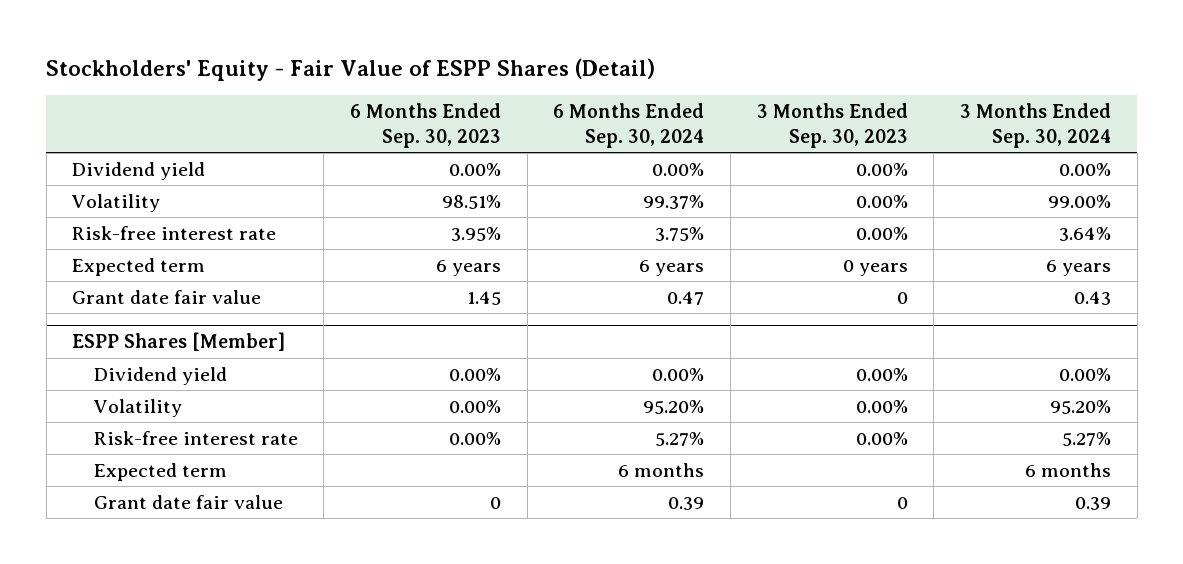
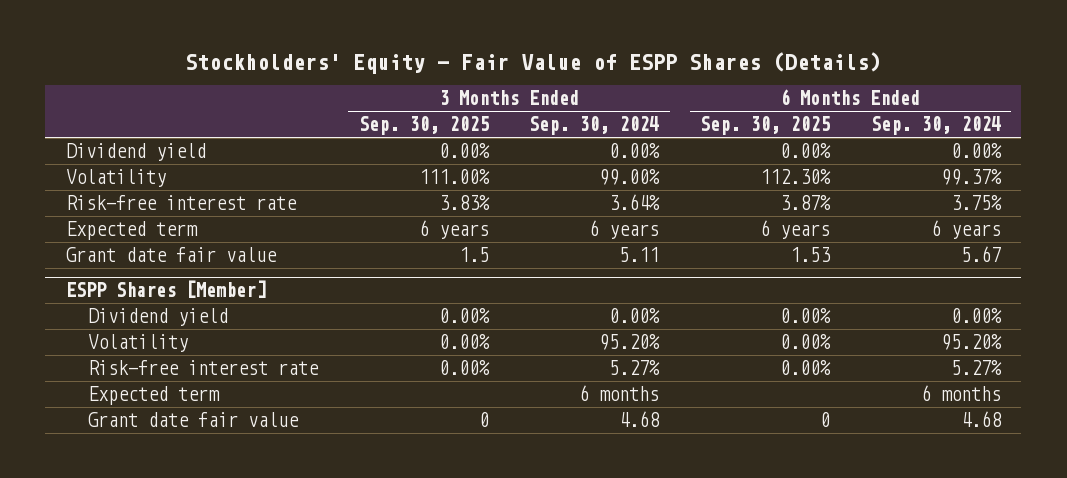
- Stockholders' Equity - Fair Value of ESPP Shares (Detail)
+ Stockholders' Equity - Fair Value of ESPP Shares (Details)
- | 6 Months Ended Sep. 30, 2023 | 6 Months Ended Sep. 30, 2024 | 3 Months Ended Sep. 30, 2023 | 3 Months Ended Sep. 30, 2024
+ | 3 Months Ended Sep. 30, 2025 | 3 Months Ended Sep. 30, 2024 | 6 Months Ended Sep. 30, 2025 | 6 Months Ended Sep. 30, 2024
- Grant date fair value | 1.45 | 0.47 | 0 | 0.43
+ Grant date fair value | 1.5 | 5.11 | 1.53 | 5.67
@ ESPP Shares [Member]
- Grant date fair value | 0 | 0.39 | 0 | 0.39
+ Grant date fair value | 0 | 4.68 | 0 | 4.68

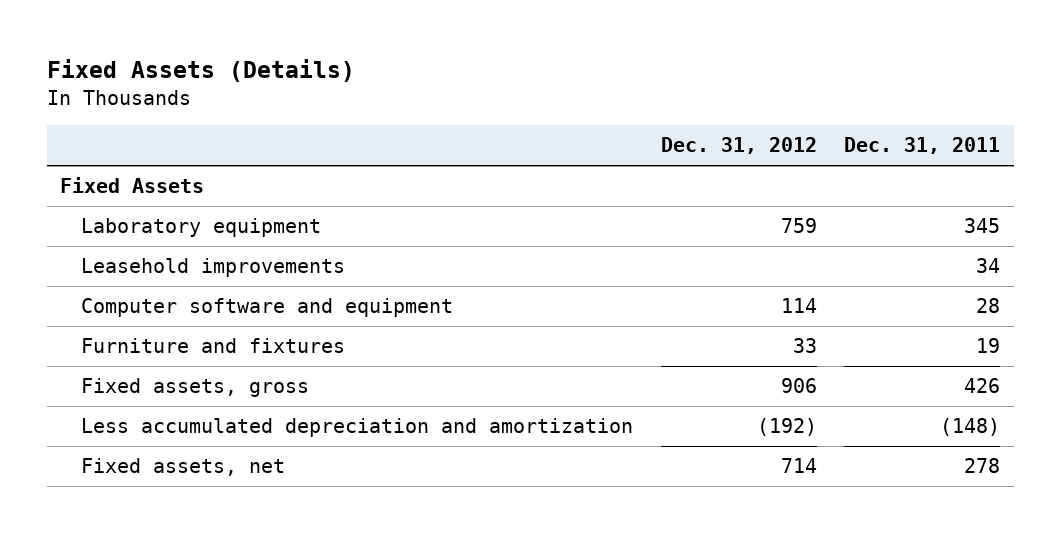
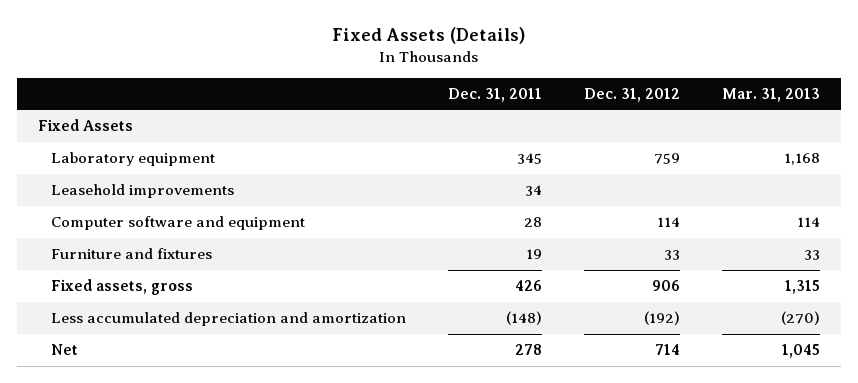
- | Dec. 31, 2012 | Dec. 31, 2011
+ | Dec. 31, 2011 | Dec. 31, 2012 | Mar. 31, 2013
- Fixed assets, net | 714 | 278
+ Net | 278 | 714 | 1,045

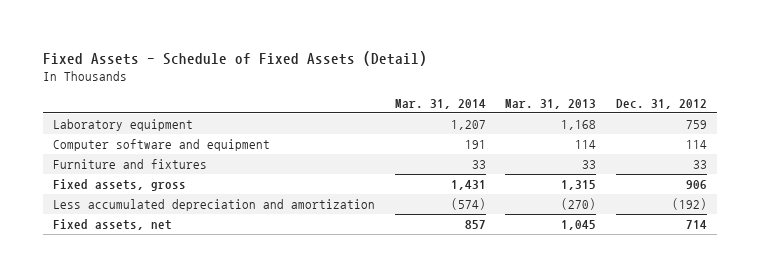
- Fixed Assets (Details)
+ Fixed Assets - Schedule of Fixed Assets (Detail)
- | Dec. 31, 2011 | Dec. 31, 2012 | Mar. 31, 2013
+ | Mar. 31, 2014 | Mar. 31, 2013 | Dec. 31, 2012
- Fixed Assets
- Leasehold improvements | 34 | |
- Net | 278 | 714 | 1,045
+ Fixed assets, net | 857 | 1,045 | 714

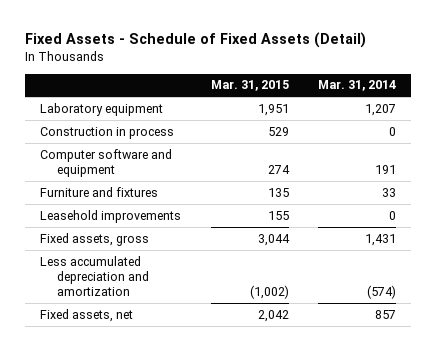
- | Mar. 31, 2014 | Mar. 31, 2013 | Dec. 31, 2012
+ | Mar. 31, 2015 | Mar. 31, 2014
+ Construction in process | 529 | 0
+ Leasehold improvements | 155 | 0

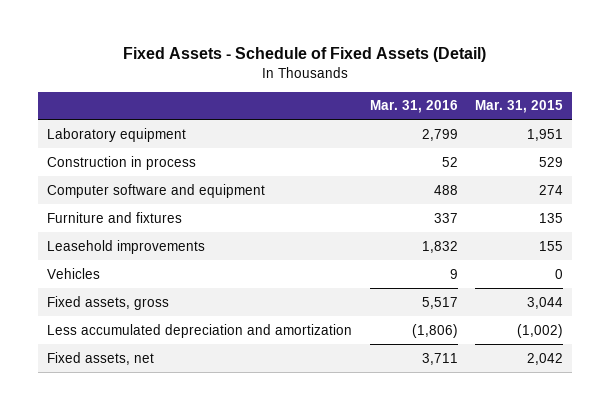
- | Mar. 31, 2015 | Mar. 31, 2014
+ | Mar. 31, 2016 | Mar. 31, 2015
+ Vehicles | 9 | 0

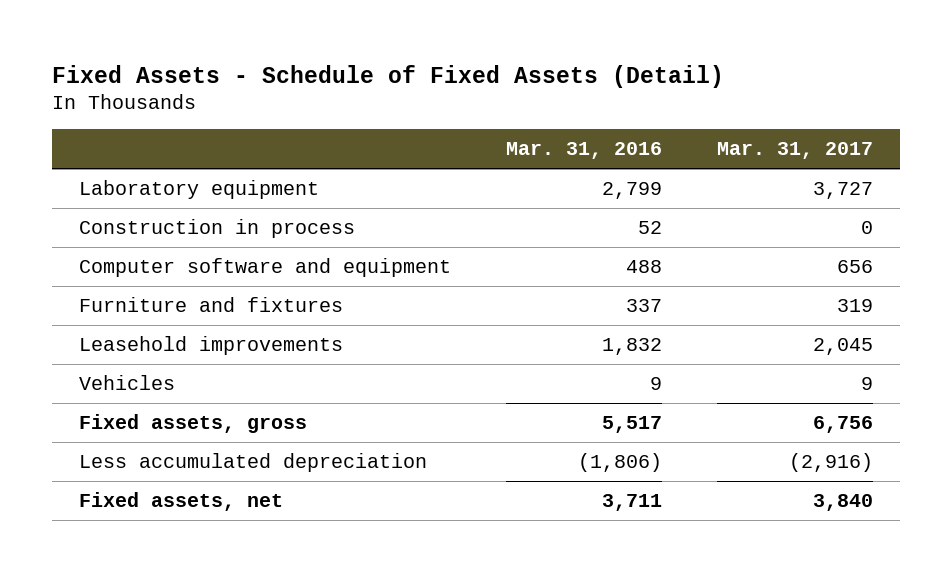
- | Mar. 31, 2016 | Mar. 31, 2015
+ | Mar. 31, 2016 | Mar. 31, 2017
- Less accumulated depreciation and amortization | (1,806) | (1,002)
+ Less accumulated depreciation | (1,806) | (2,916)

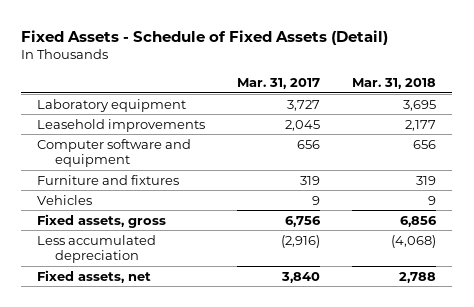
- | Mar. 31, 2016 | Mar. 31, 2017
+ | Mar. 31, 2017 | Mar. 31, 2018
- Construction in process | 52 | 0
moved up: Leasehold improvements | 2,045 | 2,177

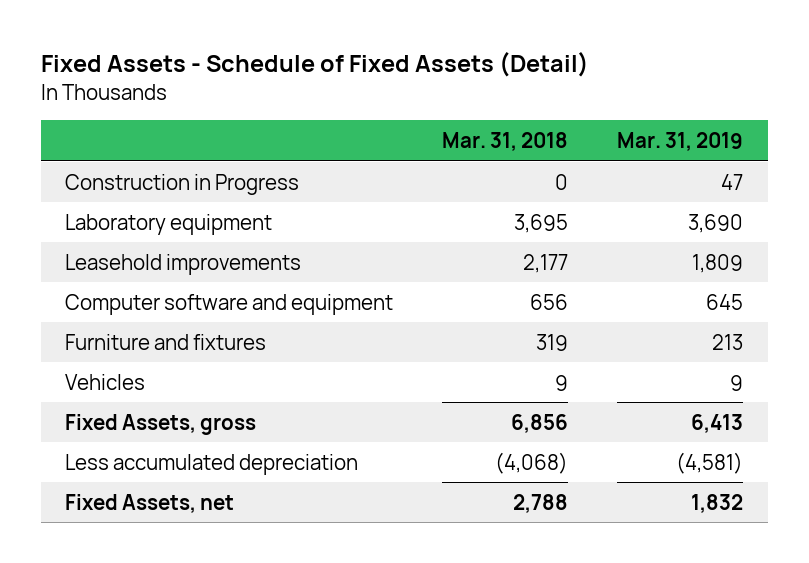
- | Mar. 31, 2017 | Mar. 31, 2018
+ | Mar. 31, 2018 | Mar. 31, 2019
+ Construction in Progress | 0 | 47
- Fixed assets, gross | 6,756 | 6,856
+ Fixed Assets, gross | 6,856 | 6,413
- Fixed assets, net | 3,840 | 2,788
+ Fixed Assets, net | 2,788 | 1,832

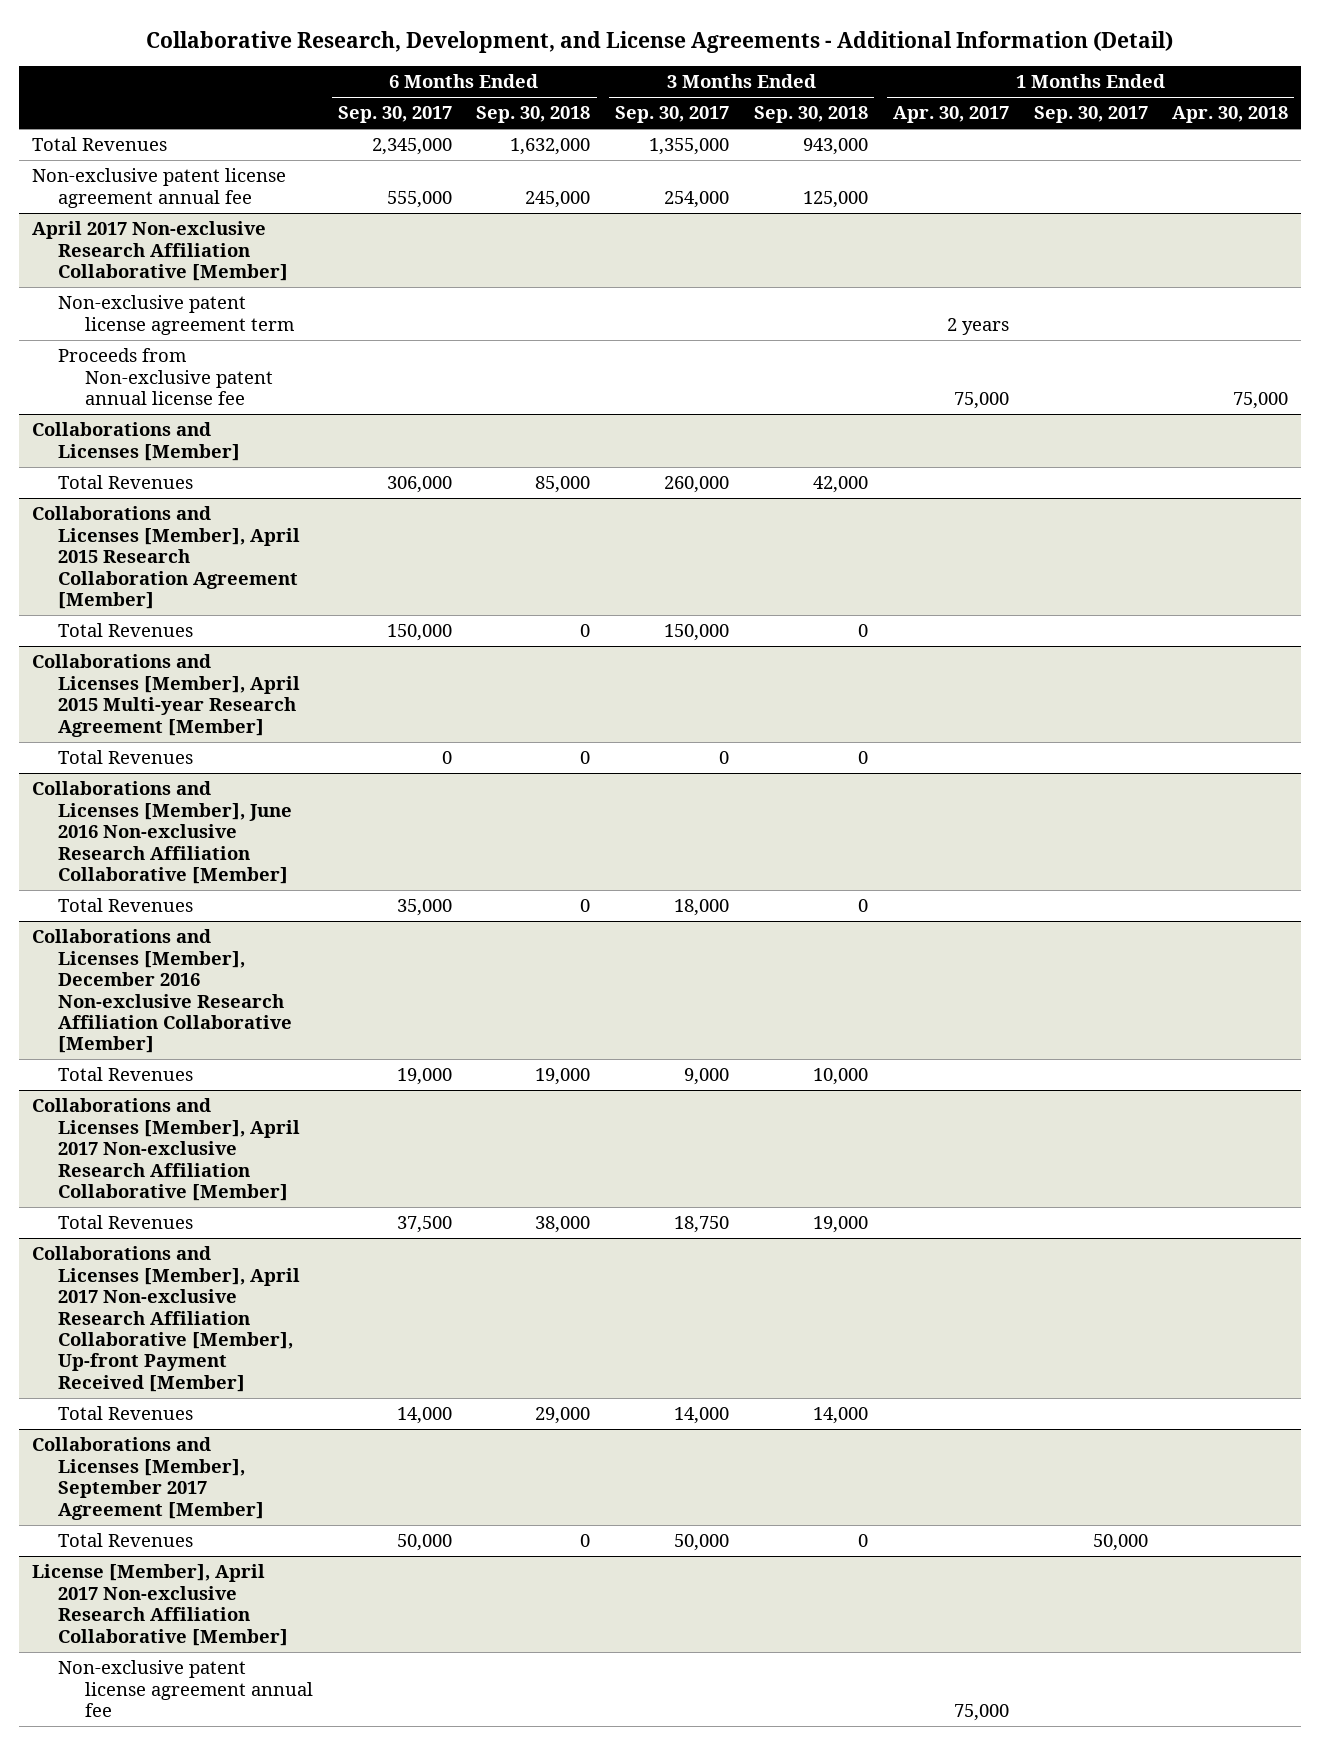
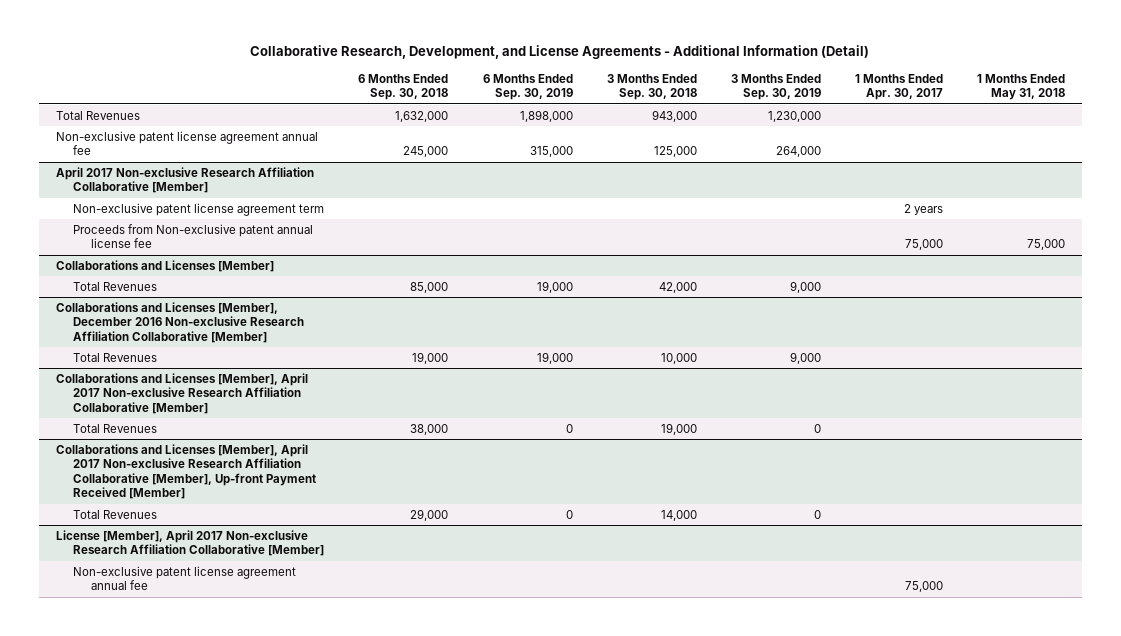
- | 6 Months Ended Sep. 30, 2017 | 6 Months Ended Sep. 30, 2018 | 3 Months Ended Sep. 30, 2017 | 3 Months Ended Sep. 30, 2018 | 1 Months Ended Apr. 30, 2017 | 1 Months Ended Sep. 30, 2017 | 1 Months Ended Apr. 30, 2018
+ | 6 Months Ended Sep. 30, 2018 | 6 Months Ended Sep. 30, 2019 | 3 Months Ended Sep. 30, 2018 | 3 Months Ended Sep. 30, 2019 | 1 Months Ended Apr. 30, 2017 | 1 Months Ended May 31, 2018
- Collaborations and Licenses [Member], April 2015 Research Collaboration Agreement [Member]
- Total Revenues | 150,000 | 0 | 150,000 | 0 | | |
- Collaborations and Licenses [Member], April 2015 Multi-year Research Agreement [Member]
- Total Revenues | 0 | 0 | 0 | 0 | | |
- Collaborations and Licenses [Member], June 2016 Non-exclusive Research Affiliation Collaborative [Member]
- Total Revenues | 35,000 | 0 | 18,000 | 0 | | |
- Collaborations and Licenses [Member], September 2017 Agreement [Member]
- Total Revenues | 50,000 | 0 | 50,000 | 0 | | 50,000 |

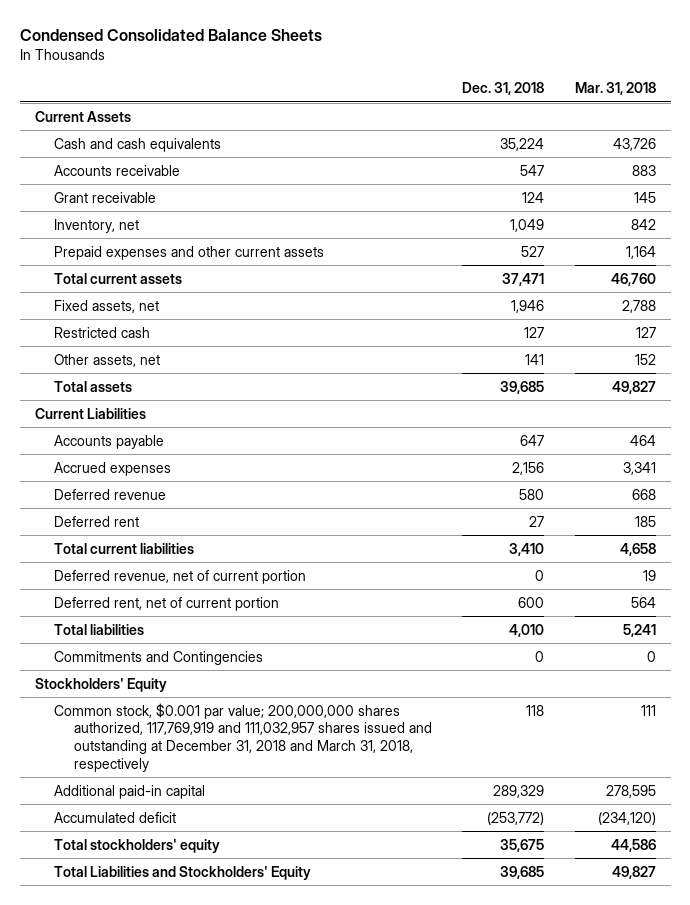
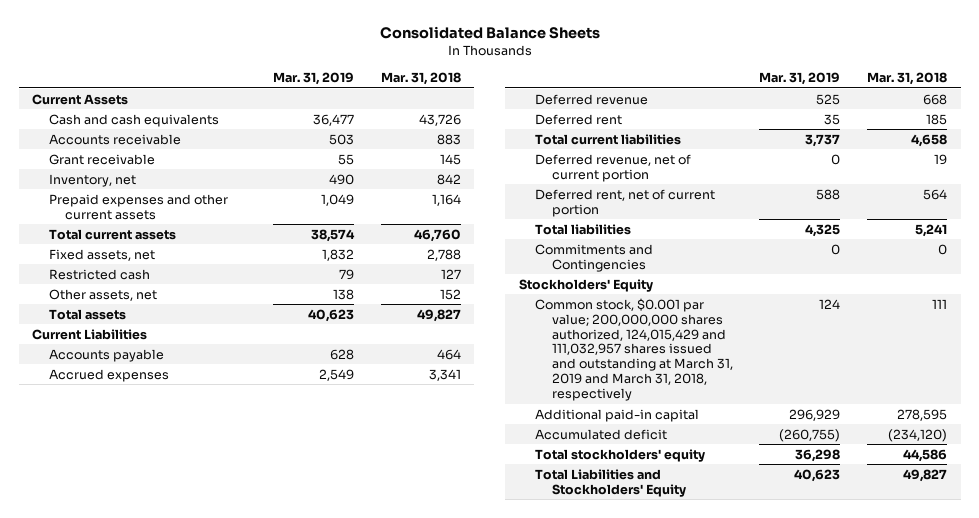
- Condensed Consolidated Balance Sheets
+ Consolidated Balance Sheets
- | Dec. 31, 2018 | Mar. 31, 2018
+ | Mar. 31, 2019 | Mar. 31, 2018
- Common stock, $0.001 par value; 200,000,000 shares authorized, 117,769,919 and 111,032,957 shares issued and outstanding at December 31, 2018 and March 31, 2018, respectively | 118 | 111
+ Common stock, $0.001 par value; 200,000,000 shares authorized, 124,015,429 and 111,032,957 shares issued and outstanding at March 31, 2019 and March 31, 2018, respectively | 124 | 111

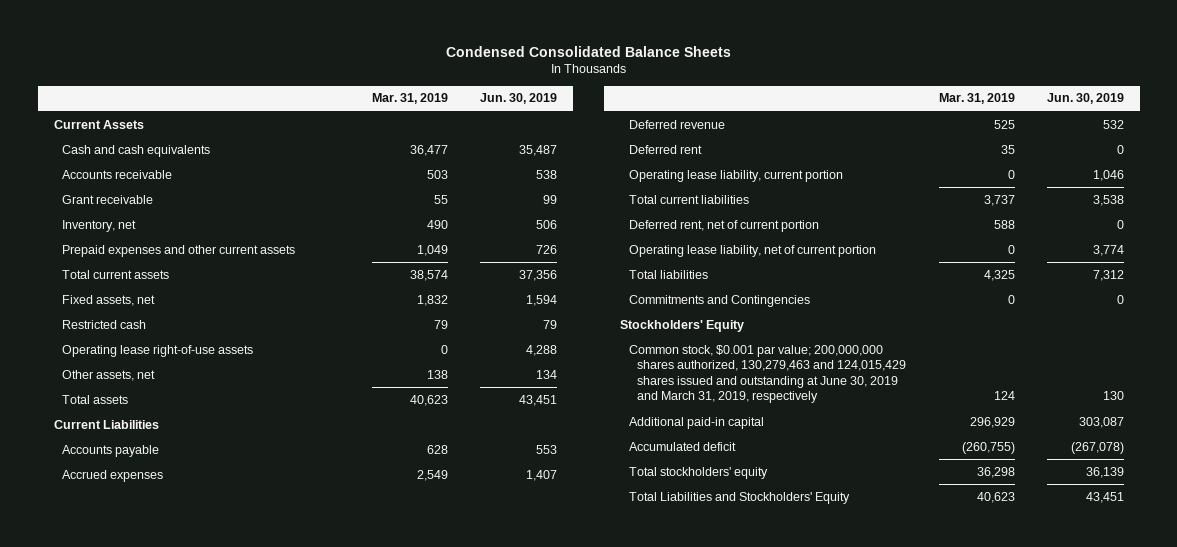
- Consolidated Balance Sheets
+ Condensed Consolidated Balance Sheets
- | Mar. 31, 2019 | Mar. 31, 2018
+ | Mar. 31, 2019 | Jun. 30, 2019
+ Operating lease right-of-use assets | 0 | 4,288
+ Operating lease liability, current portion | 0 | 1,046
- Deferred revenue, net of current portion | 0 | 19
+ Operating lease liability, net of current portion | 0 | 3,774
- Common stock, $0.001 par value; 200,000,000 shares authorized, 124,015,429 and 111,032,957 shares issued and outstanding at March 31, 2019 and March 31, 2018, respectively | 124 | 111
+ Common stock, $0.001 par value; 200,000,000 shares authorized, 130,279,463 and 124,015,429 shares issued and outstanding at June 30, 2019 and March 31, 2019, respectively | 124 | 130

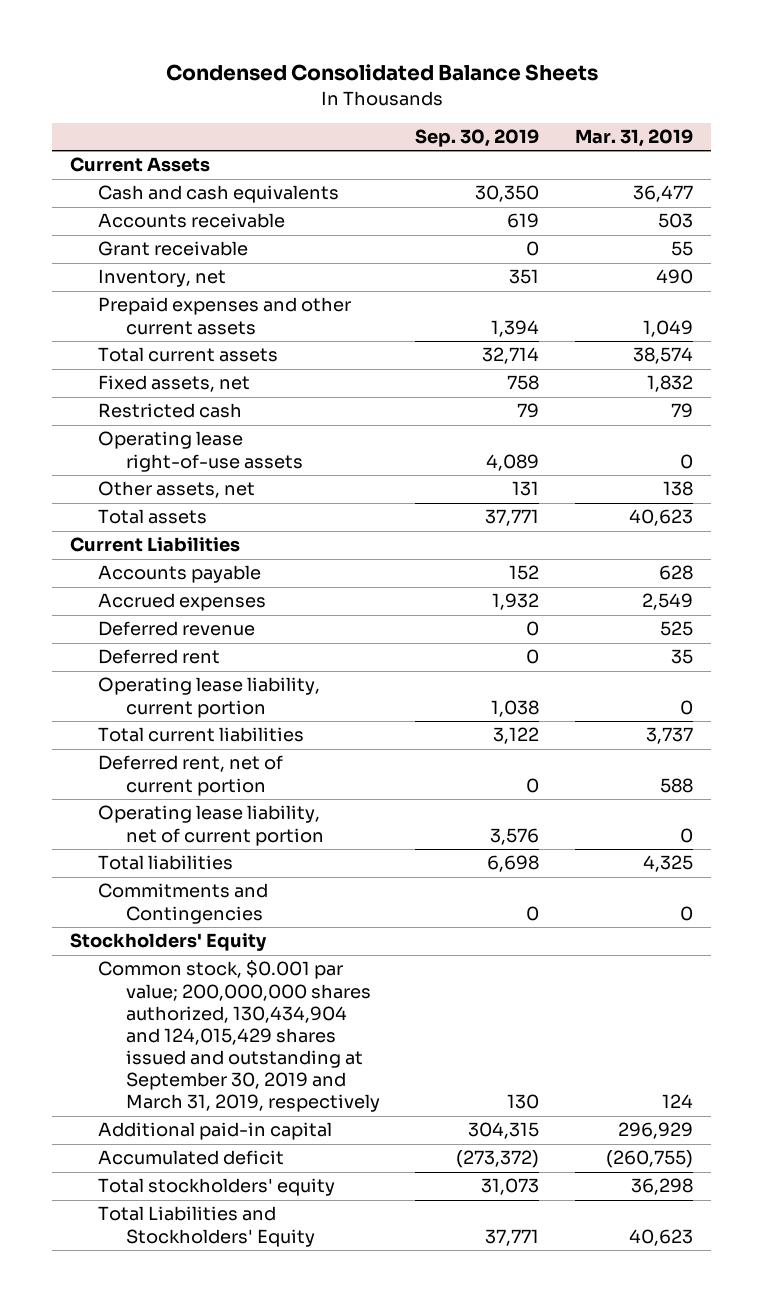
- | Mar. 31, 2019 | Jun. 30, 2019
+ | Sep. 30, 2019 | Mar. 31, 2019
- Common stock, $0.001 par value; 200,000,000 shares authorized, 130,279,463 and 124,015,429 shares issued and outstanding at June 30, 2019 and March 31, 2019, respectively | 124 | 130
+ Common stock, $0.001 par value; 200,000,000 shares authorized, 130,434,904 and 124,015,429 shares issued and outstanding at September 30, 2019 and March 31, 2019, respectively | 130 | 124

